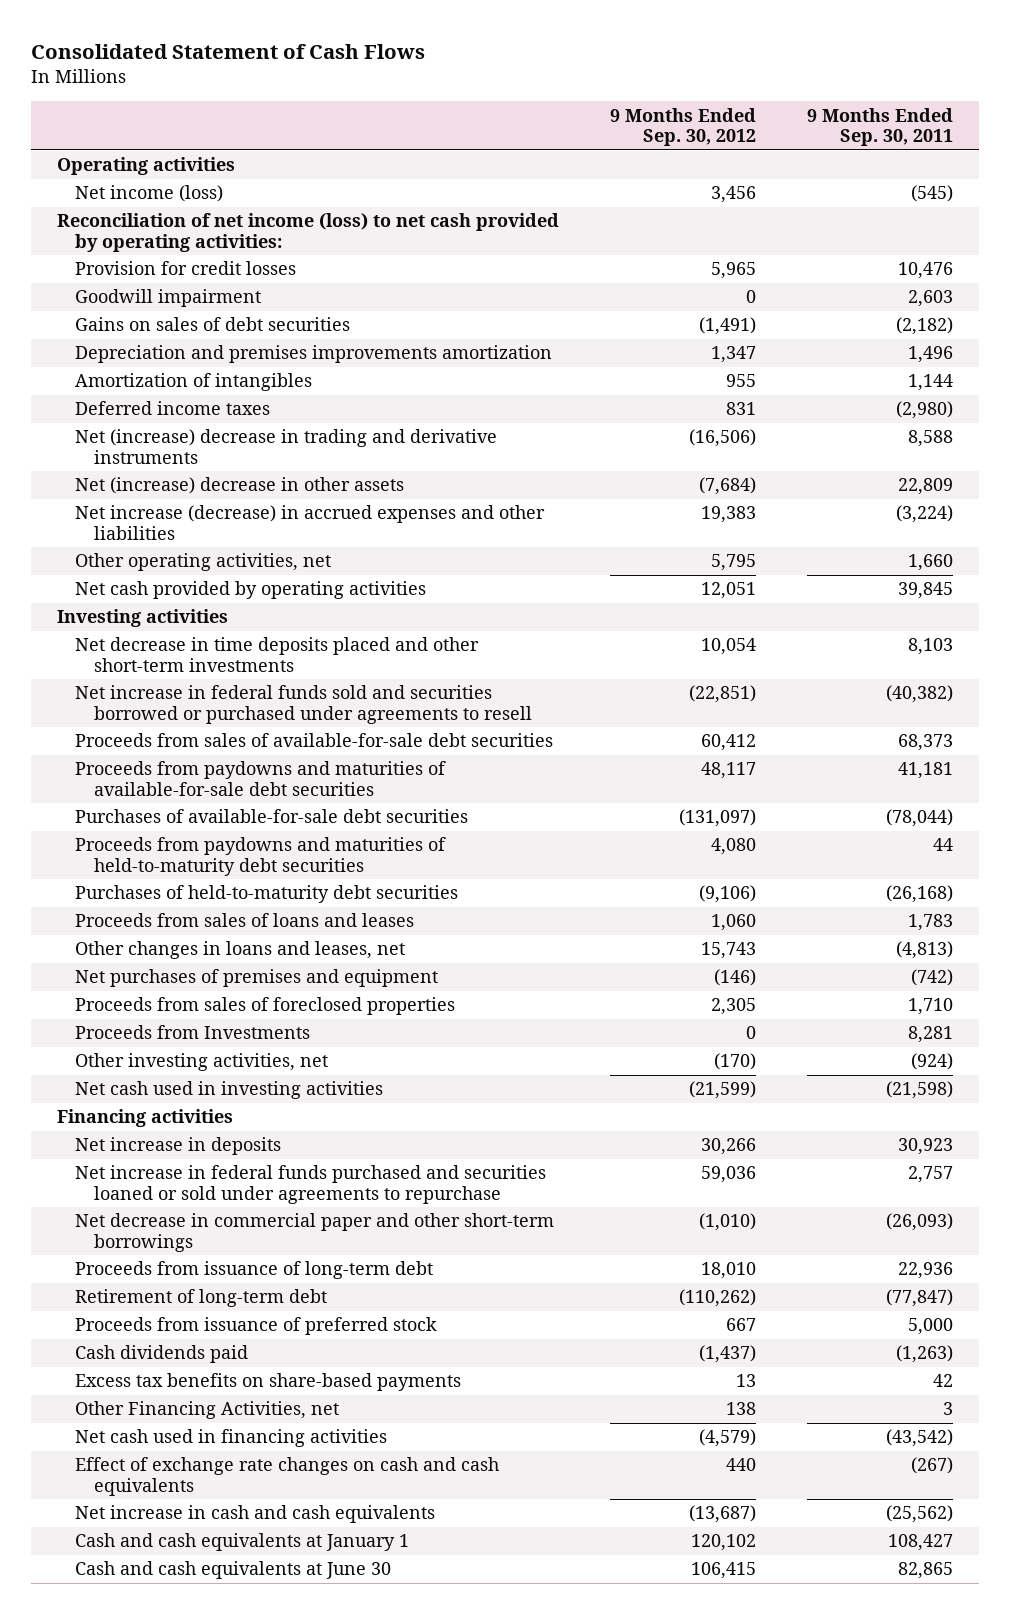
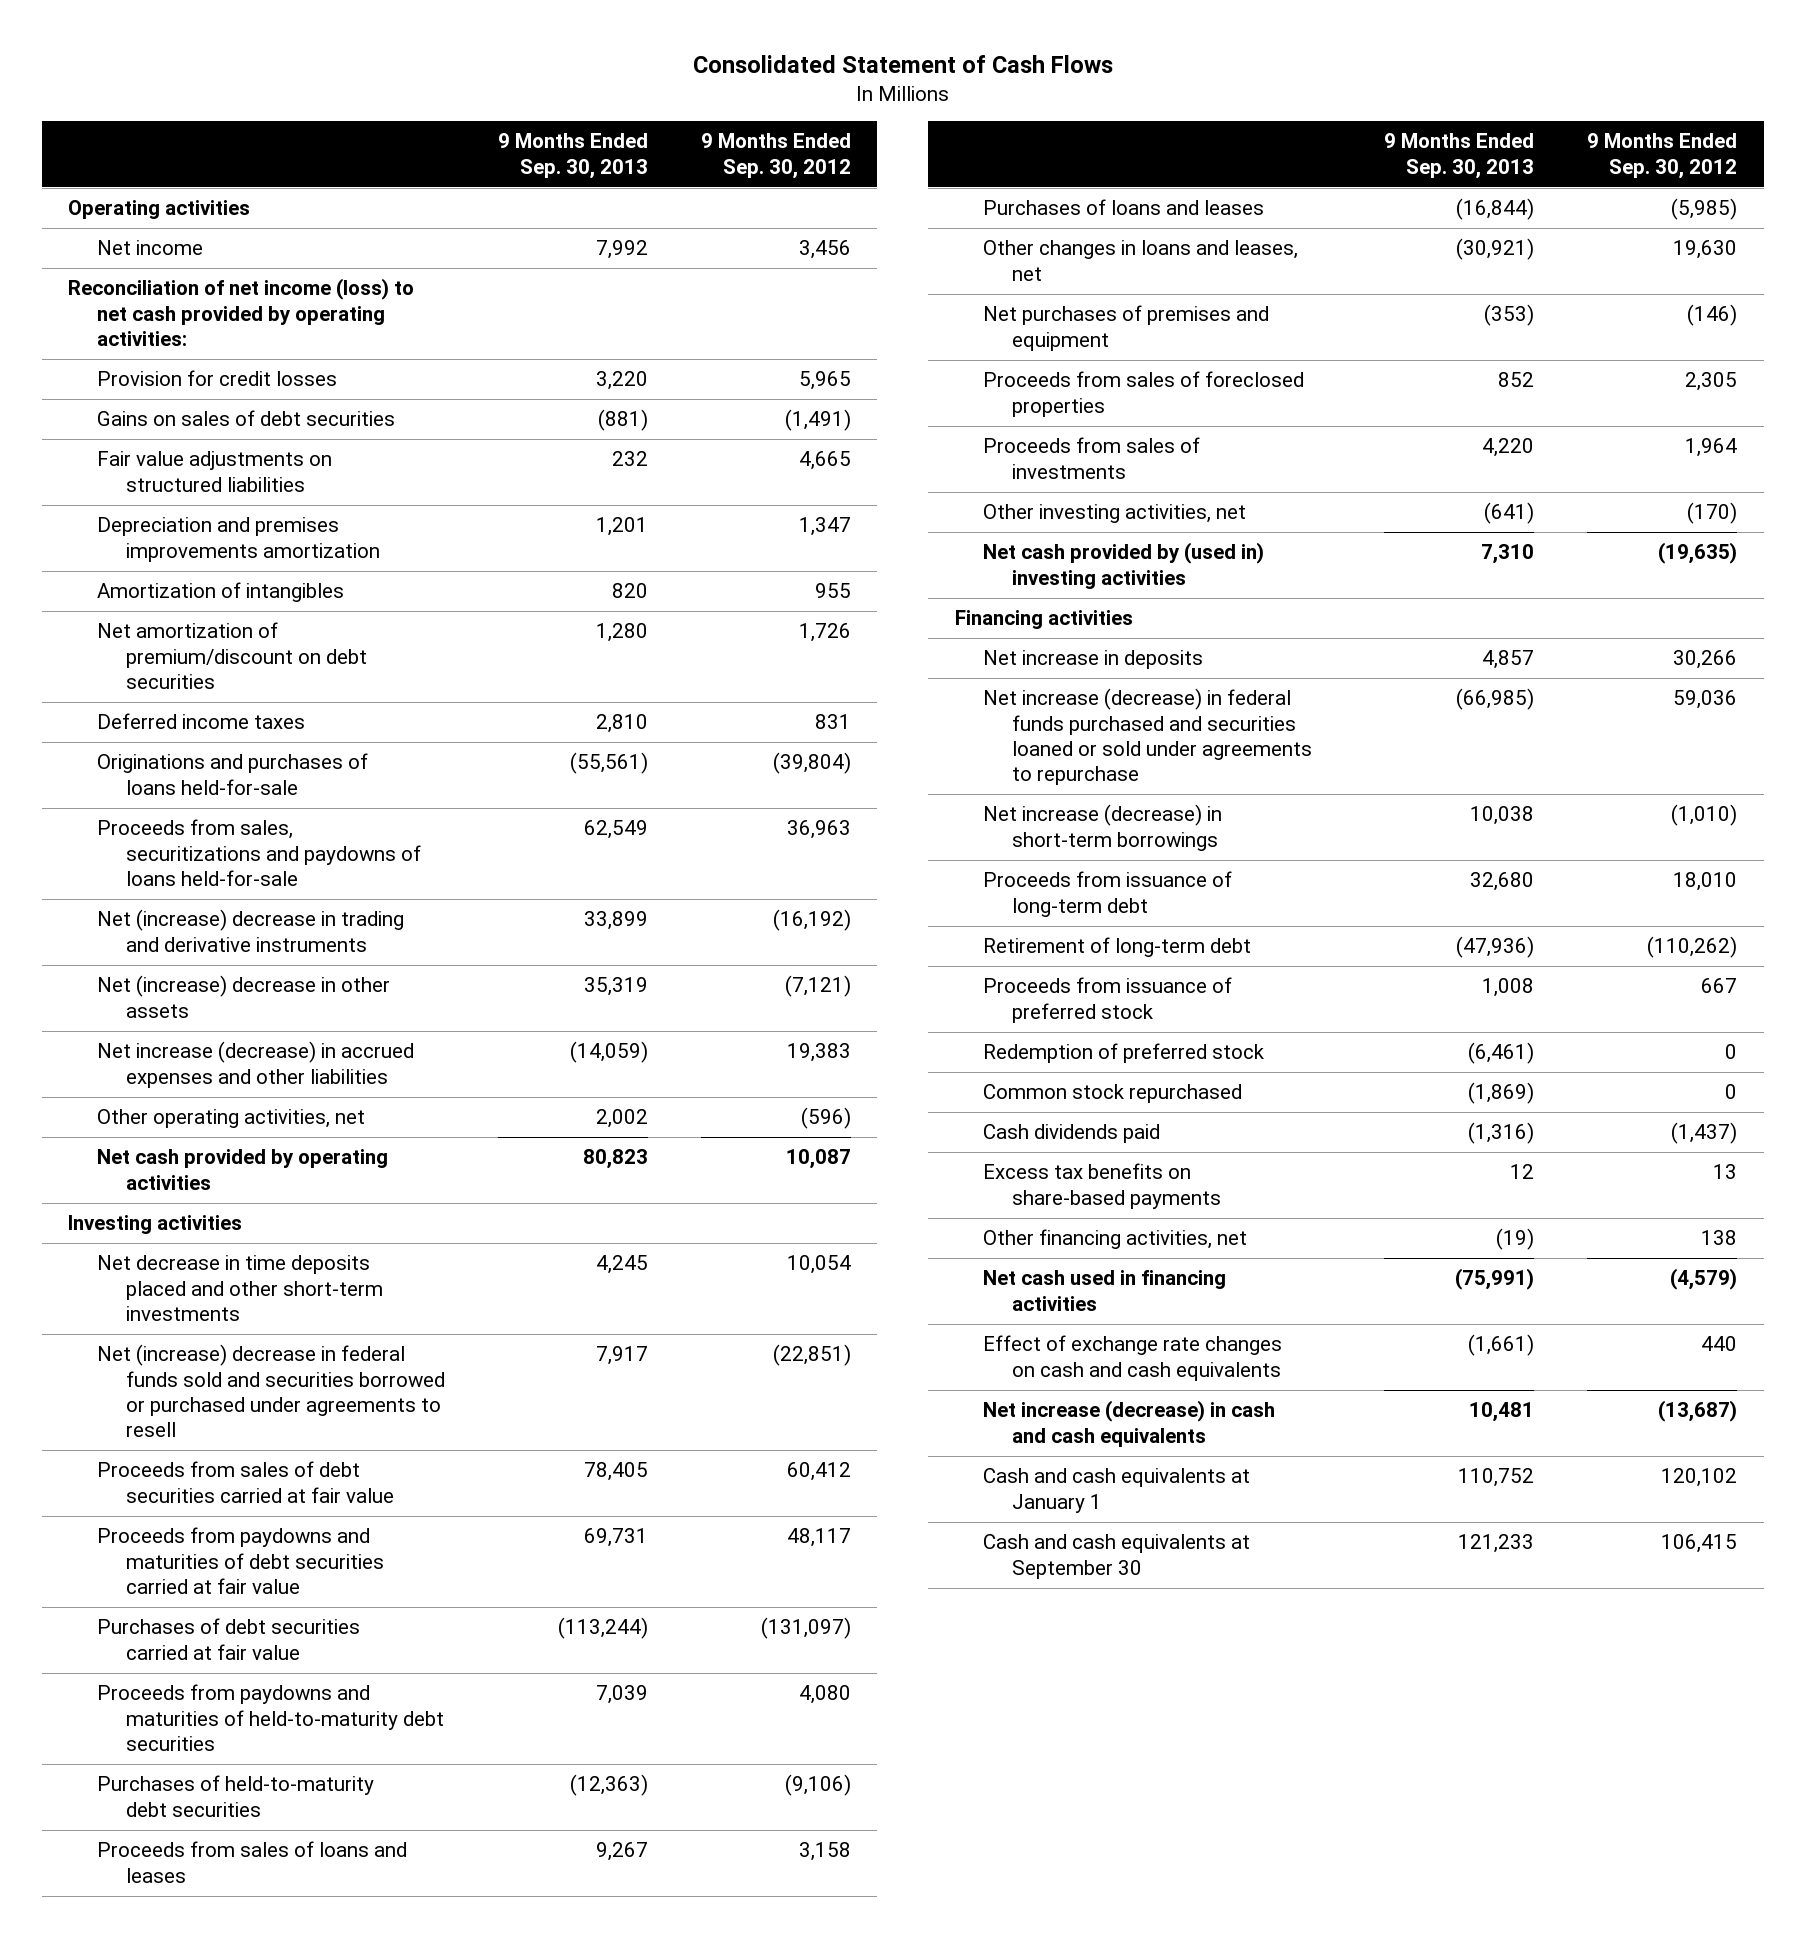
- | 9 Months Ended Sep. 30, 2012 | 9 Months Ended Sep. 30, 2011
+ | 9 Months Ended Sep. 30, 2013 | 9 Months Ended Sep. 30, 2012
- Net income (loss) | 3,456 | (545)
+ Net income | 7,992 | 3,456
- Goodwill impairment | 0 | 2,603
+ Fair value adjustments on structured liabilities | 232 | 4,665
+ Net amortization of premium/discount on debt securities | 1,280 | 1,726
- Net (increase) decrease in trading and derivative instruments | (16,506) | 8,588
- Net (increase) decrease in other assets | (7,684) | 22,809
+ Originations and purchases of loans held-for-sale | (55,561) | (39,804)
+ Proceeds from sales, securitizations and paydowns of loans held-for-sale | 62,549 | 36,963
+ Net (increase) decrease in trading and derivative instruments | 33,899 | (16,192)
+ Net (increase) decrease in other assets | 35,319 | (7,121)
- Other operating activities, net | 5,795 | 1,660
- Net cash provided by operating activities | 12,051 | 39,845
+ Other operating activities, net | 2,002 | (596)
+ Net cash provided by operating activities | 80,823 | 10,087
- Net increase in federal funds sold and securities borrowed or purchased under agreements to resell | (22,851) | (40,382)
- Proceeds from sales of available-for-sale debt securities | 60,412 | 68,373
- Proceeds from paydowns and maturities of available-for-sale debt securities | 48,117 | 41,181
- Purchases of available-for-sale debt securities | (131,097) | (78,044)
+ Net (increase) decrease in federal funds sold and securities borrowed or purchased under agreements to resell | 7,917 | (22,851)
+ Proceeds from sales of debt securities carried at fair value | 78,405 | 60,412
+ Proceeds from paydowns and maturities of debt securities carried at fair value | 69,731 | 48,117
+ Purchases of debt securities carried at fair value | (113,244) | (131,097)
- Proceeds from sales of loans and leases | 1,060 | 1,783
- Other changes in loans and leases, net | 15,743 | (4,813)
+ Proceeds from sales of loans and leases | 9,267 | 3,158
+ Purchases of loans and leases | (16,844) | (5,985)
+ Other changes in loans and leases, net | (30,921) | 19,630
- Proceeds from Investments | 0 | 8,281
+ Proceeds from sales of investments | 4,220 | 1,964
- Net cash used in investing activities | (21,599) | (21,598)
+ Net cash provided by (used in) investing activities | 7,310 | (19,635)
- Net increase in federal funds purchased and securities loaned or sold under agreements to repurchase | 59,036 | 2,757
- Net decrease in commercial paper and other short-term borrowings | (1,010) | (26,093)
+ Net increase (decrease) in federal funds purchased and securities loaned or sold under agreements to repurchase | (66,985) | 59,036
+ Net increase (decrease) in short-term borrowings | 10,038 | (1,010)
+ Redemption of preferred stock | (6,461) | 0
+ Common stock repurchased | (1,869) | 0
- Other Financing Activities, net | 138 | 3
+ Other financing activities, net | (19) | 138
- Net increase in cash and cash equivalents | (13,687) | (25,562)
+ Net increase (decrease) in cash and cash equivalents | 10,481 | (13,687)
- Cash and cash equivalents at June 30 | 106,415 | 82,865
+ Cash and cash equivalents at September 30 | 121,233 | 106,415

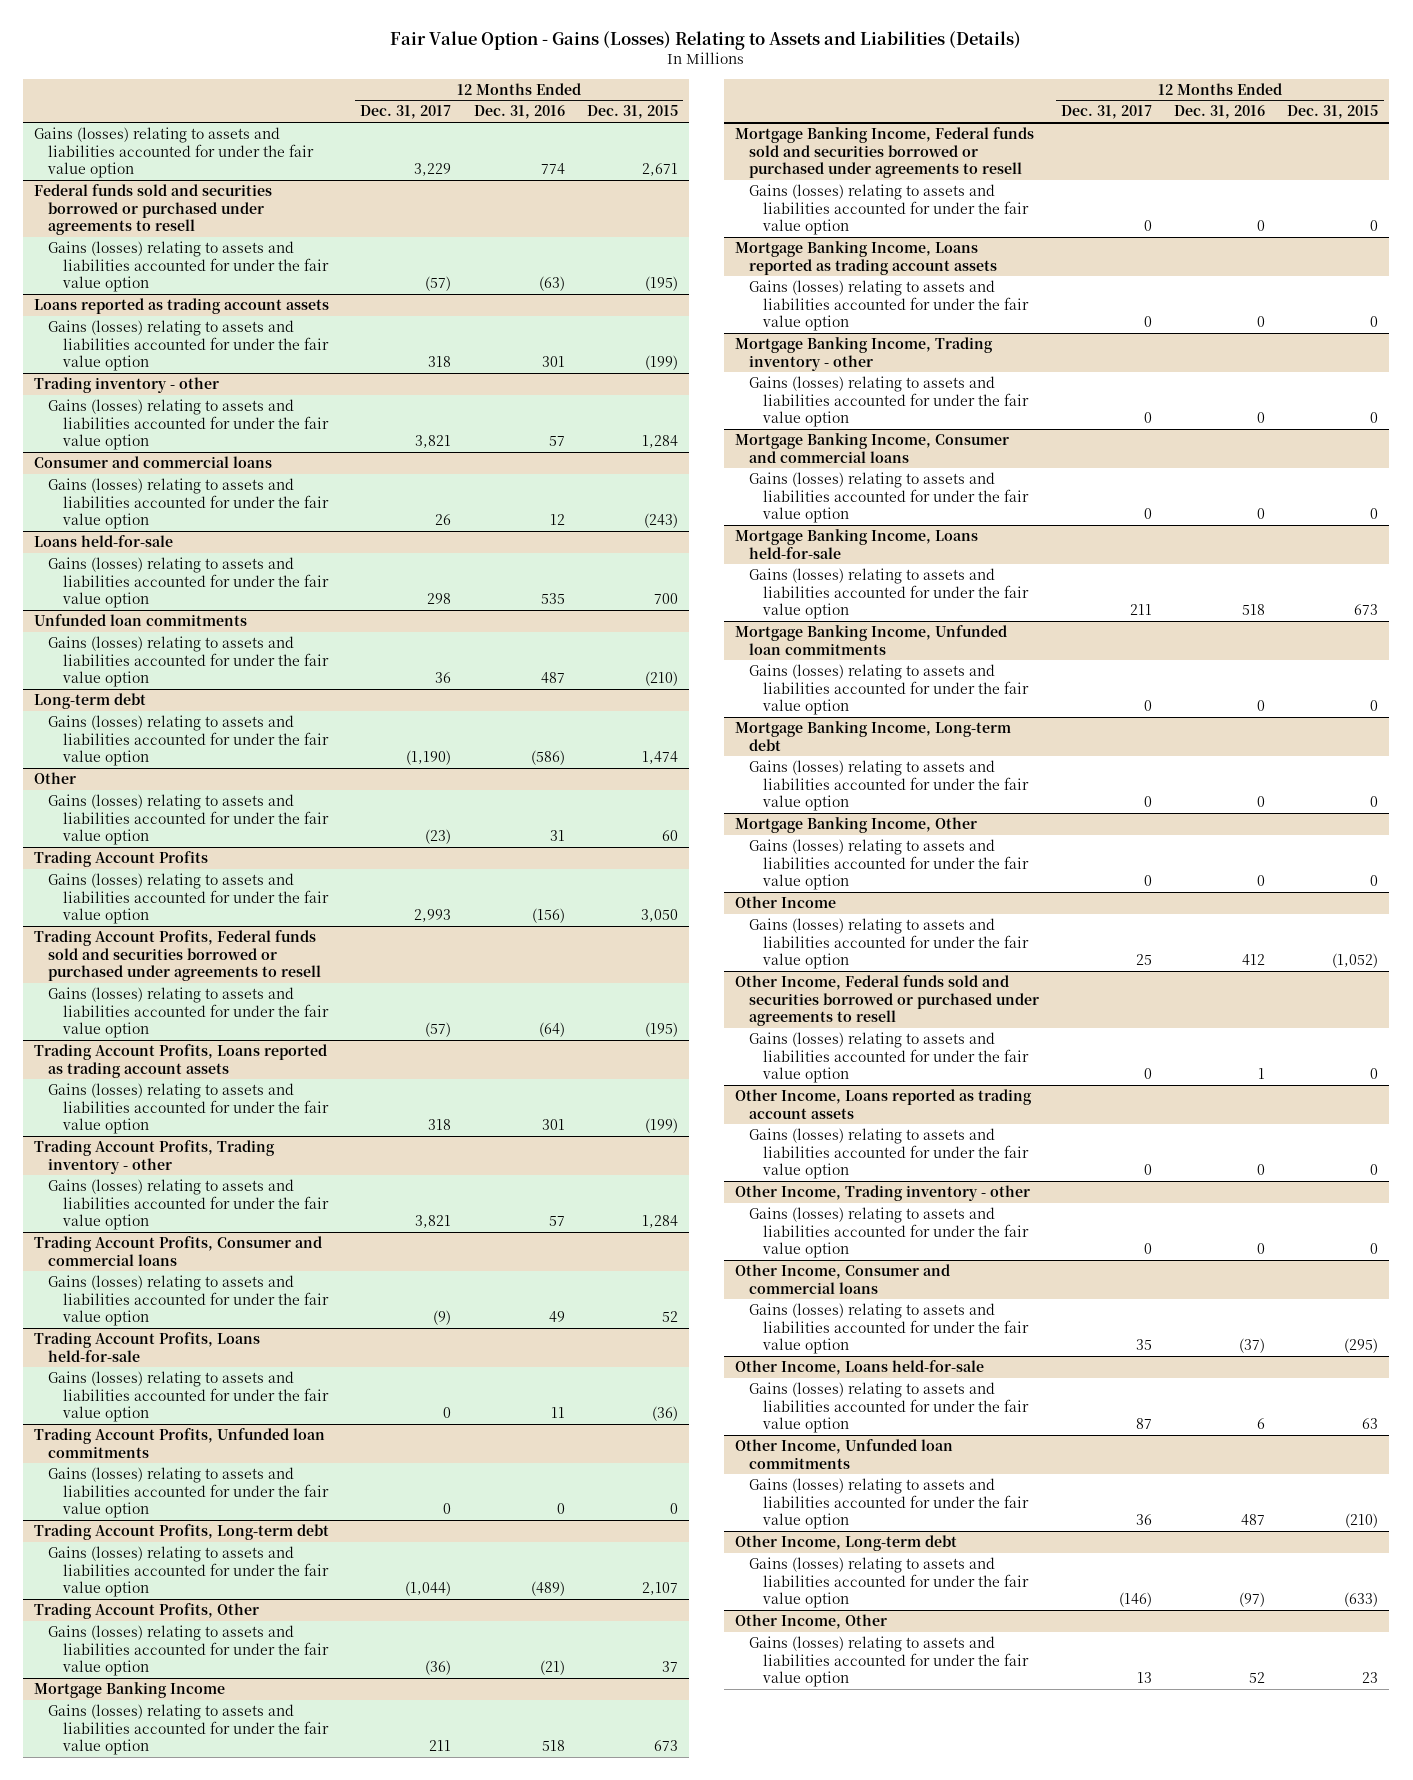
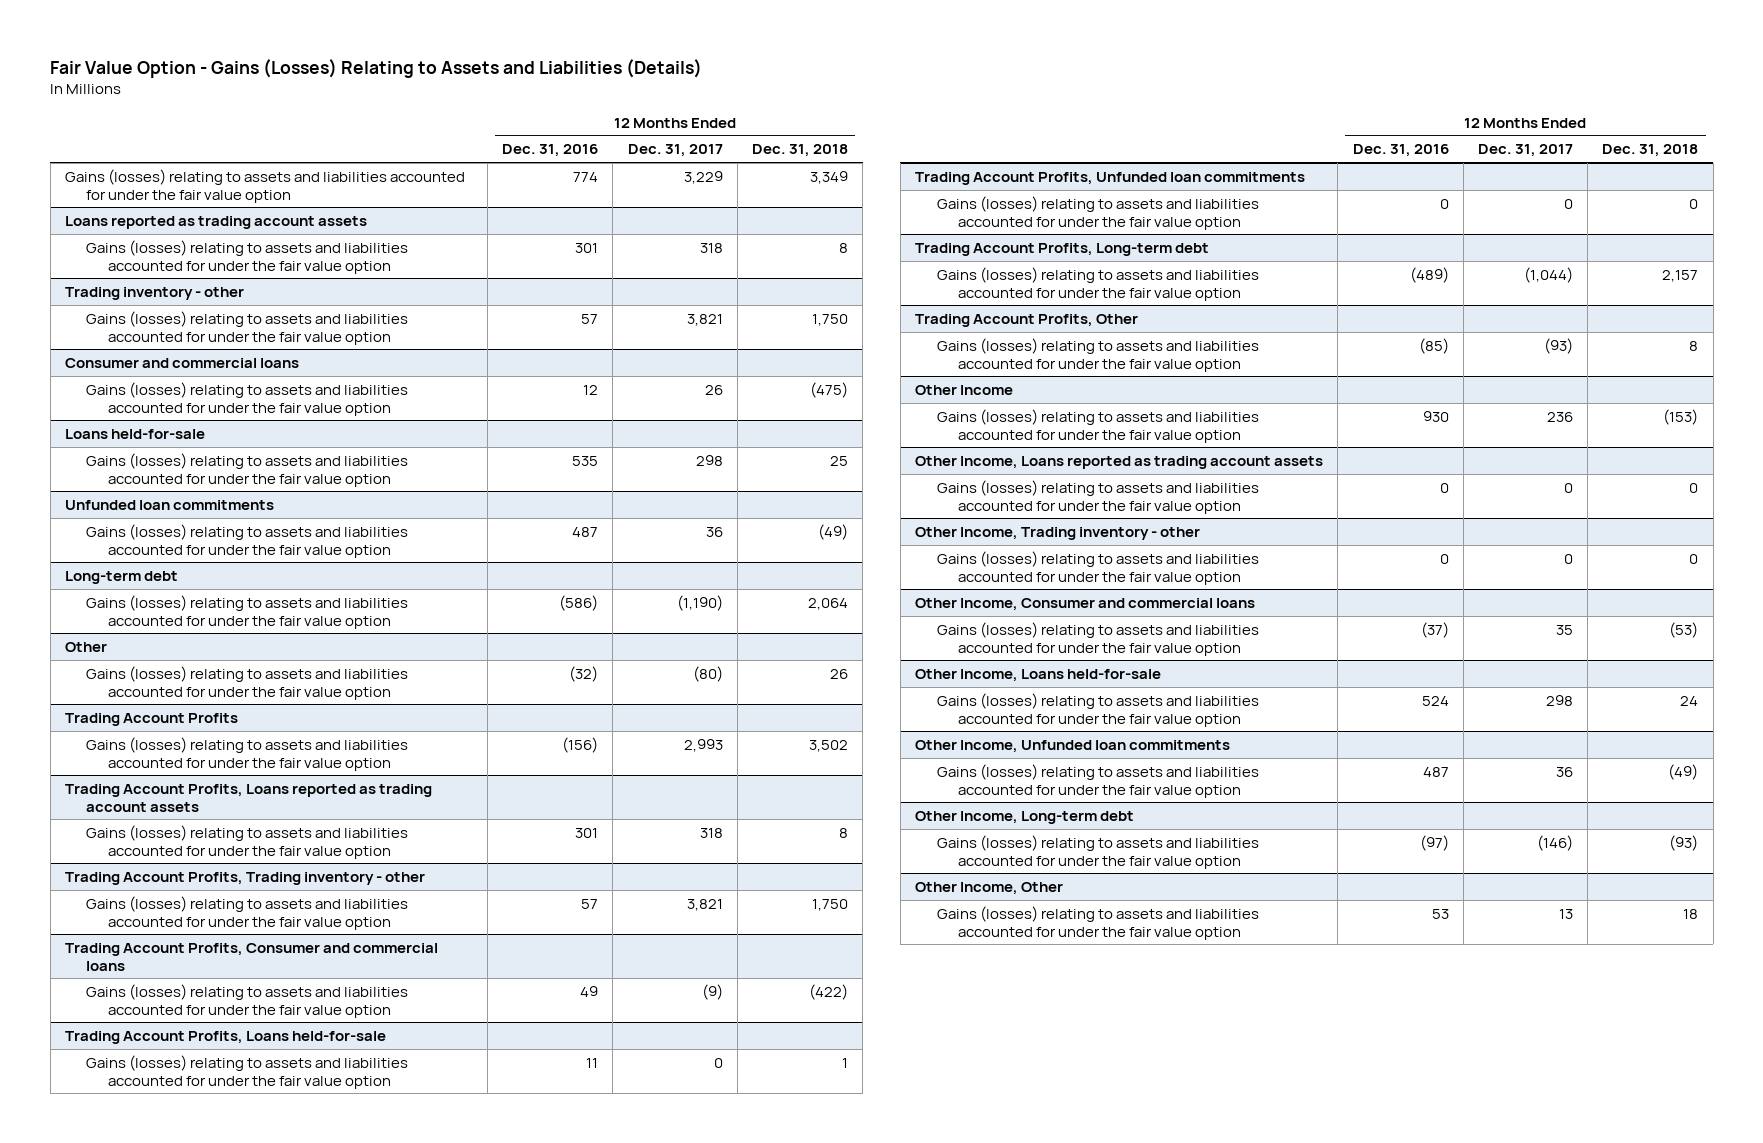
- | 12 Months Ended Dec. 31, 2017 | 12 Months Ended Dec. 31, 2016 | 12 Months Ended Dec. 31, 2015
+ | 12 Months Ended Dec. 31, 2016 | 12 Months Ended Dec. 31, 2017 | 12 Months Ended Dec. 31, 2018
- Federal funds sold and securities borrowed or purchased under agreements to resell
- Gains (losses) relating to assets and liabilities accounted for under the fair value option | (57) | (63) | (195)
@ Other
- Gains (losses) relating to assets and liabilities accounted for under the fair value option | (23) | 31 | 60
+ Gains (losses) relating to assets and liabilities accounted for under the fair value option | (32) | (80) | 26
- Trading Account Profits, Federal funds sold and securities borrowed or purchased under agreements to resell
- Gains (losses) relating to assets and liabilities accounted for under the fair value option | (57) | (64) | (195)
@ Trading Account Profits, Other
- Gains (losses) relating to assets and liabilities accounted for under the fair value option | (36) | (21) | 37
- Mortgage Banking Income
- Gains (losses) relating to assets and liabilities accounted for under the fair value option | 211 | 518 | 673
- Mortgage Banking Income, Federal funds sold and securities borrowed or purchased under agreements to resell
- Gains (losses) relating to assets and liabilities accounted for under the fair value option | 0 | 0 | 0
- Mortgage Banking Income, Loans reported as trading account assets
- Gains (losses) relating to assets and liabilities accounted for under the fair value option | 0 | 0 | 0
- Mortgage Banking Income, Trading inventory - other
- Gains (losses) relating to assets and liabilities accounted for under the fair value option | 0 | 0 | 0
- Mortgage Banking Income, Consumer and commercial loans
- Gains (losses) relating to assets and liabilities accounted for under the fair value option | 0 | 0 | 0
- Mortgage Banking Income, Loans held-for-sale
- Gains (losses) relating to assets and liabilities accounted for under the fair value option | 211 | 518 | 673
- Mortgage Banking Income, Unfunded loan commitments
- Gains (losses) relating to assets and liabilities accounted for under the fair value option | 0 | 0 | 0
- Mortgage Banking Income, Long-term debt
- Gains (losses) relating to assets and liabilities accounted for under the fair value option | 0 | 0 | 0
- Mortgage Banking Income, Other
- Gains (losses) relating to assets and liabilities accounted for under the fair value option | 0 | 0 | 0
@ Trading Account Profits, Other
+ Gains (losses) relating to assets and liabilities accounted for under the fair value option | (85) | (93) | 8
@ Other Income
- Gains (losses) relating to assets and liabilities accounted for under the fair value option | 25 | 412 | (1,052)
- Other Income, Federal funds sold and securities borrowed or purchased under agreements to resell
- Gains (losses) relating to assets and liabilities accounted for under the fair value option | 0 | 1 | 0
@ Other Income
+ Gains (losses) relating to assets and liabilities accounted for under the fair value option | 930 | 236 | (153)
@ Other Income, Loans held-for-sale
- Gains (losses) relating to assets and liabilities accounted for under the fair value option | 87 | 6 | 63
+ Gains (losses) relating to assets and liabilities accounted for under the fair value option | 524 | 298 | 24
@ Other Income, Other
- Gains (losses) relating to assets and liabilities accounted for under the fair value option | 13 | 52 | 23
+ Gains (losses) relating to assets and liabilities accounted for under the fair value option | 53 | 13 | 18

